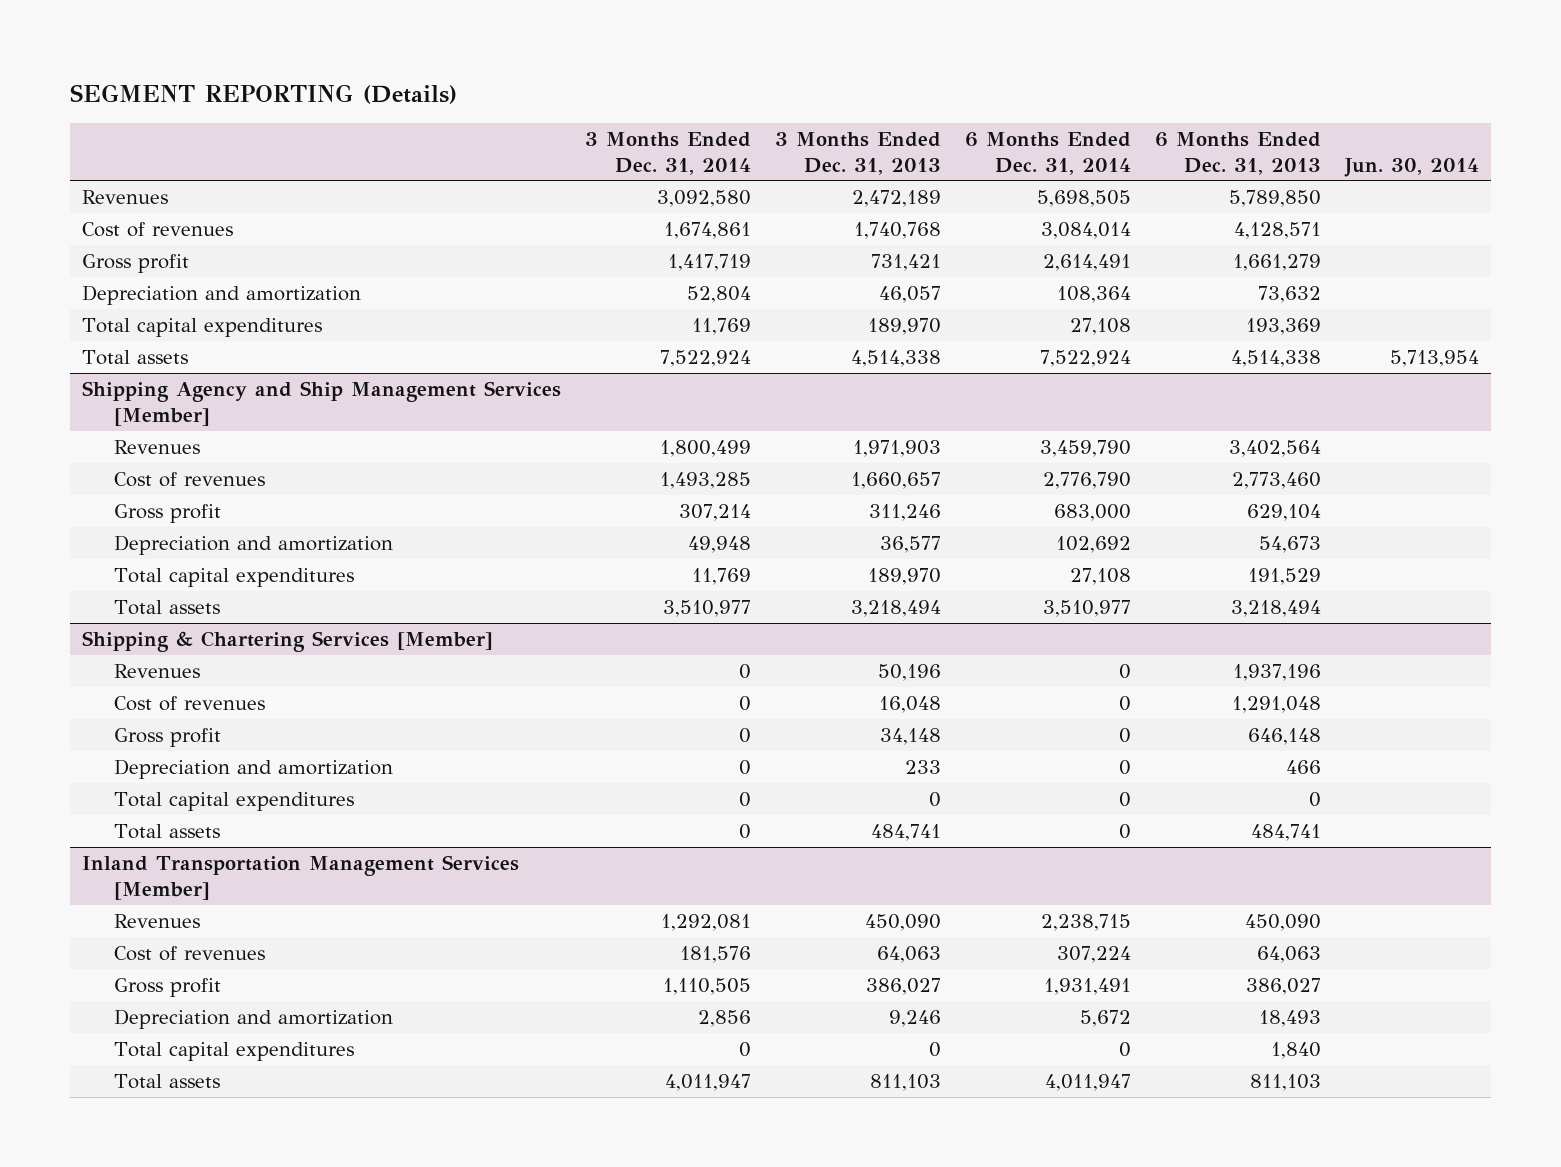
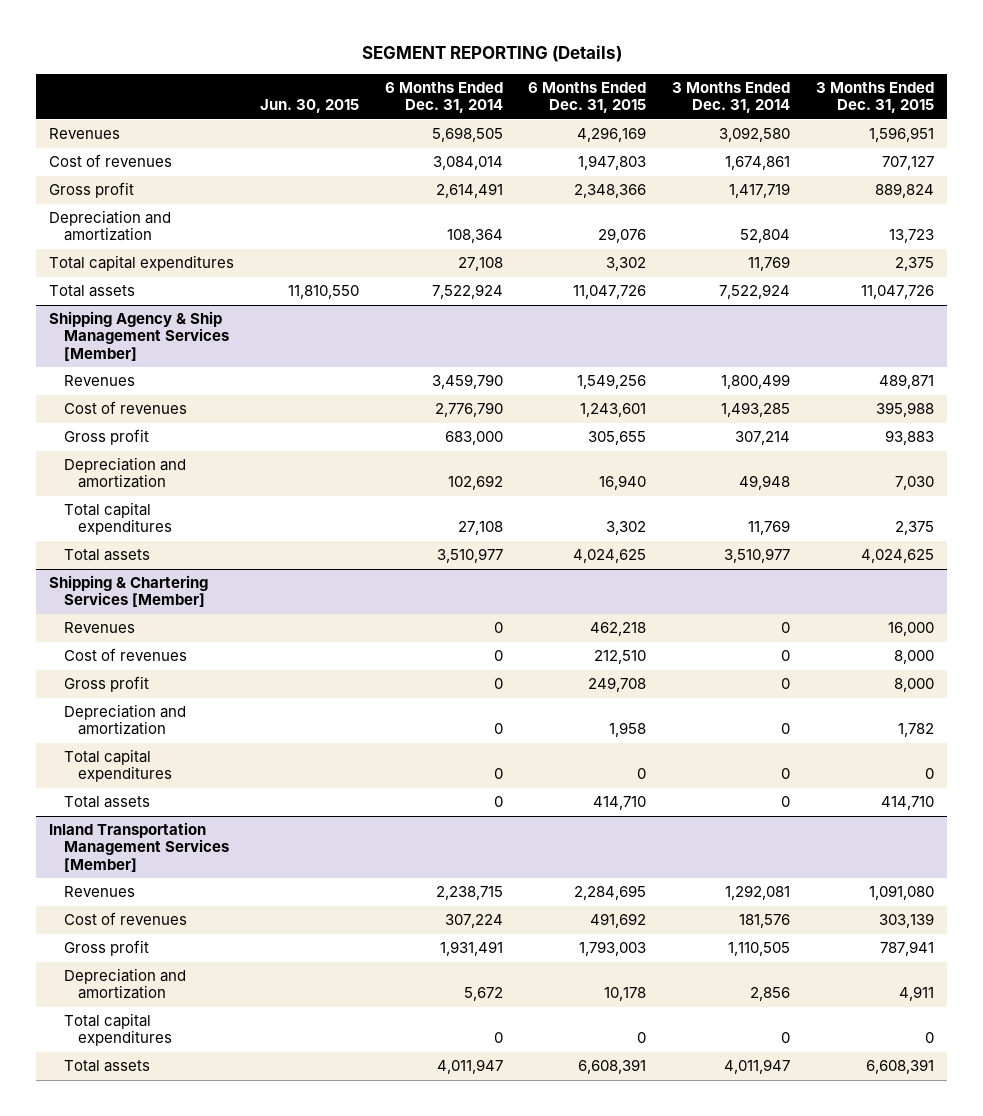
- | 3 Months Ended Dec. 31, 2014 | 3 Months Ended Dec. 31, 2013 | 6 Months Ended Dec. 31, 2014 | 6 Months Ended Dec. 31, 2013 | Jun. 30, 2014
+ | Jun. 30, 2015 | 6 Months Ended Dec. 31, 2014 | 6 Months Ended Dec. 31, 2015 | 3 Months Ended Dec. 31, 2014 | 3 Months Ended Dec. 31, 2015
- Shipping Agency and Ship Management Services [Member]
+ Shipping Agency & Ship Management Services [Member]

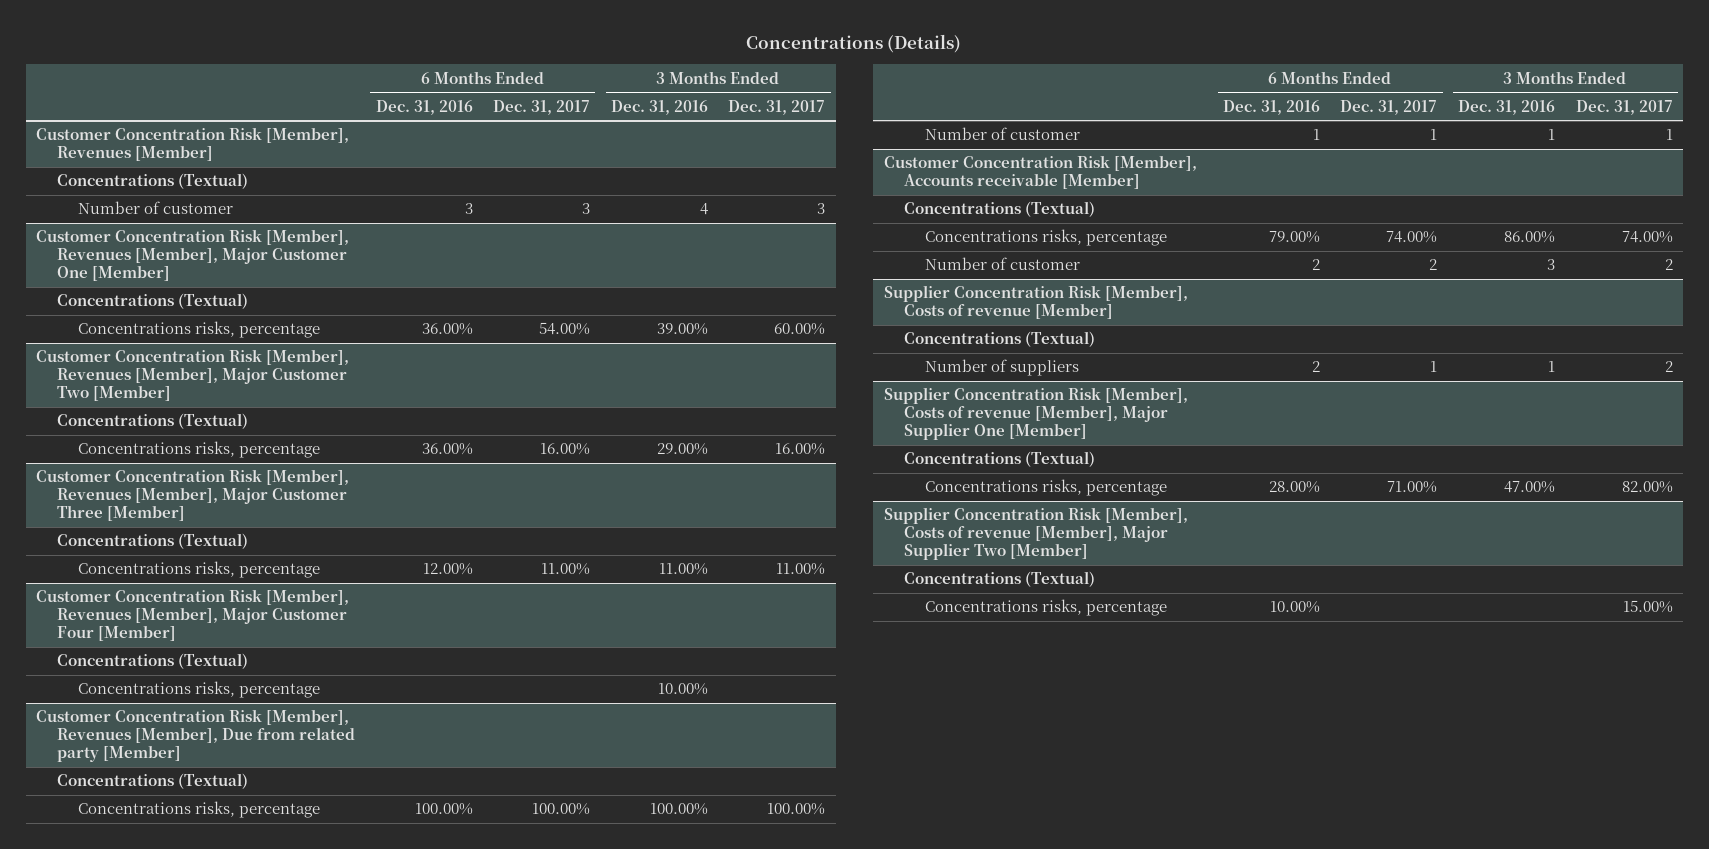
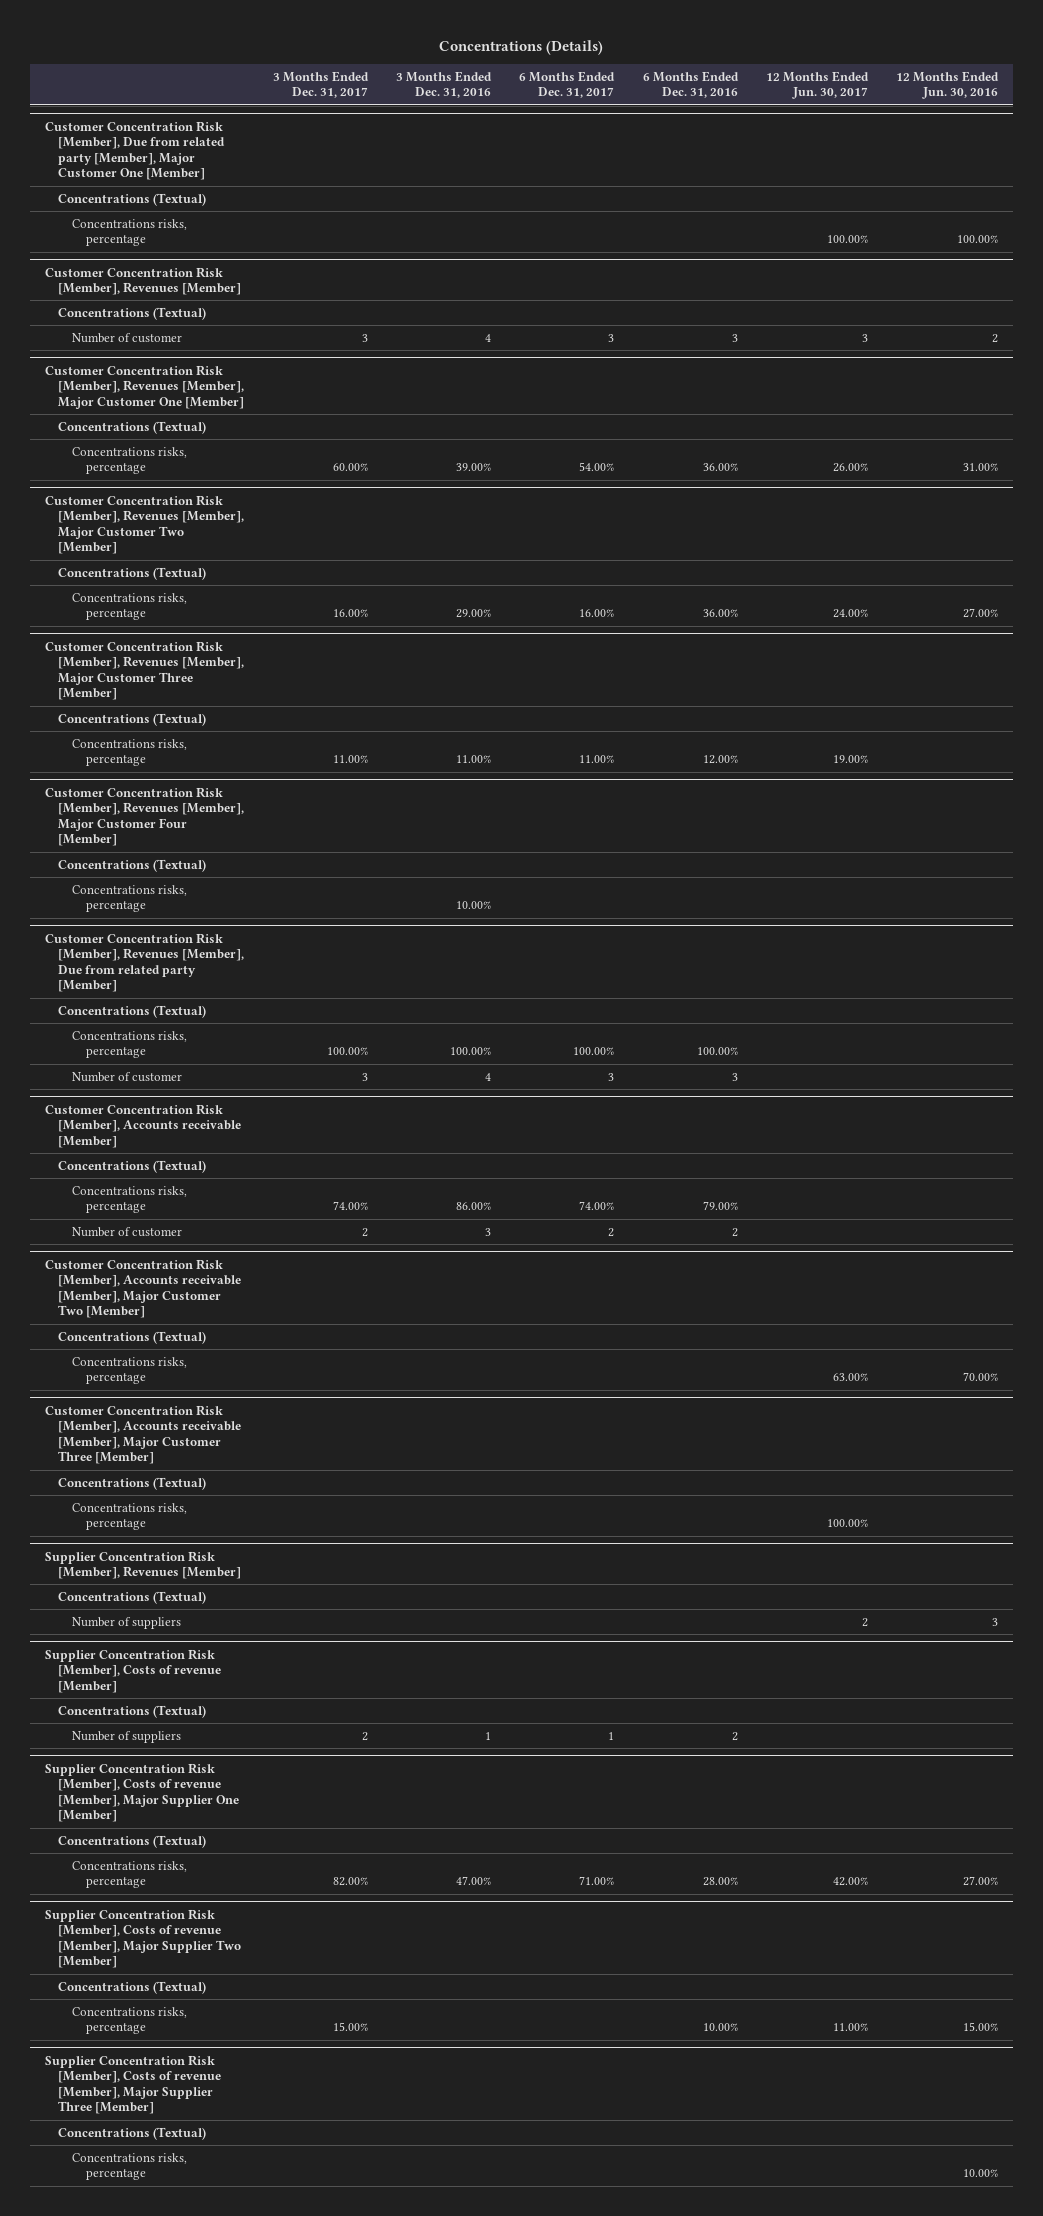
- | 6 Months Ended Dec. 31, 2016 | 6 Months Ended Dec. 31, 2017 | 3 Months Ended Dec. 31, 2016 | 3 Months Ended Dec. 31, 2017
+ | 3 Months Ended Dec. 31, 2017 | 3 Months Ended Dec. 31, 2016 | 6 Months Ended Dec. 31, 2017 | 6 Months Ended Dec. 31, 2016 | 12 Months Ended Jun. 30, 2017 | 12 Months Ended Jun. 30, 2016
+ Customer Concentration Risk [Member], Due from related party [Member], Major Customer One [Member]
+ Concentrations (Textual)
+ Concentrations risks, percentage | | | | | 100.00% | 100.00%
@ Customer Concentration Risk [Member], Revenues [Member], Due from related party [Member]
- Number of customer | 1 | 1 | 1 | 1
+ Number of customer | 3 | 4 | 3 | 3 | |
+ Customer Concentration Risk [Member], Accounts receivable [Member], Major Customer Two [Member]
+ Concentrations (Textual)
+ Concentrations risks, percentage | | | | | 63.00% | 70.00%
+ Customer Concentration Risk [Member], Accounts receivable [Member], Major Customer Three [Member]
+ Concentrations (Textual)
+ Concentrations risks, percentage | | | | | 100.00% |
+ Supplier Concentration Risk [Member], Revenues [Member]
+ Concentrations (Textual)
+ Number of suppliers | | | | | 2 | 3
+ Supplier Concentration Risk [Member], Costs of revenue [Member], Major Supplier Three [Member]
+ Concentrations (Textual)
+ Concentrations risks, percentage | | | | | | 10.00%

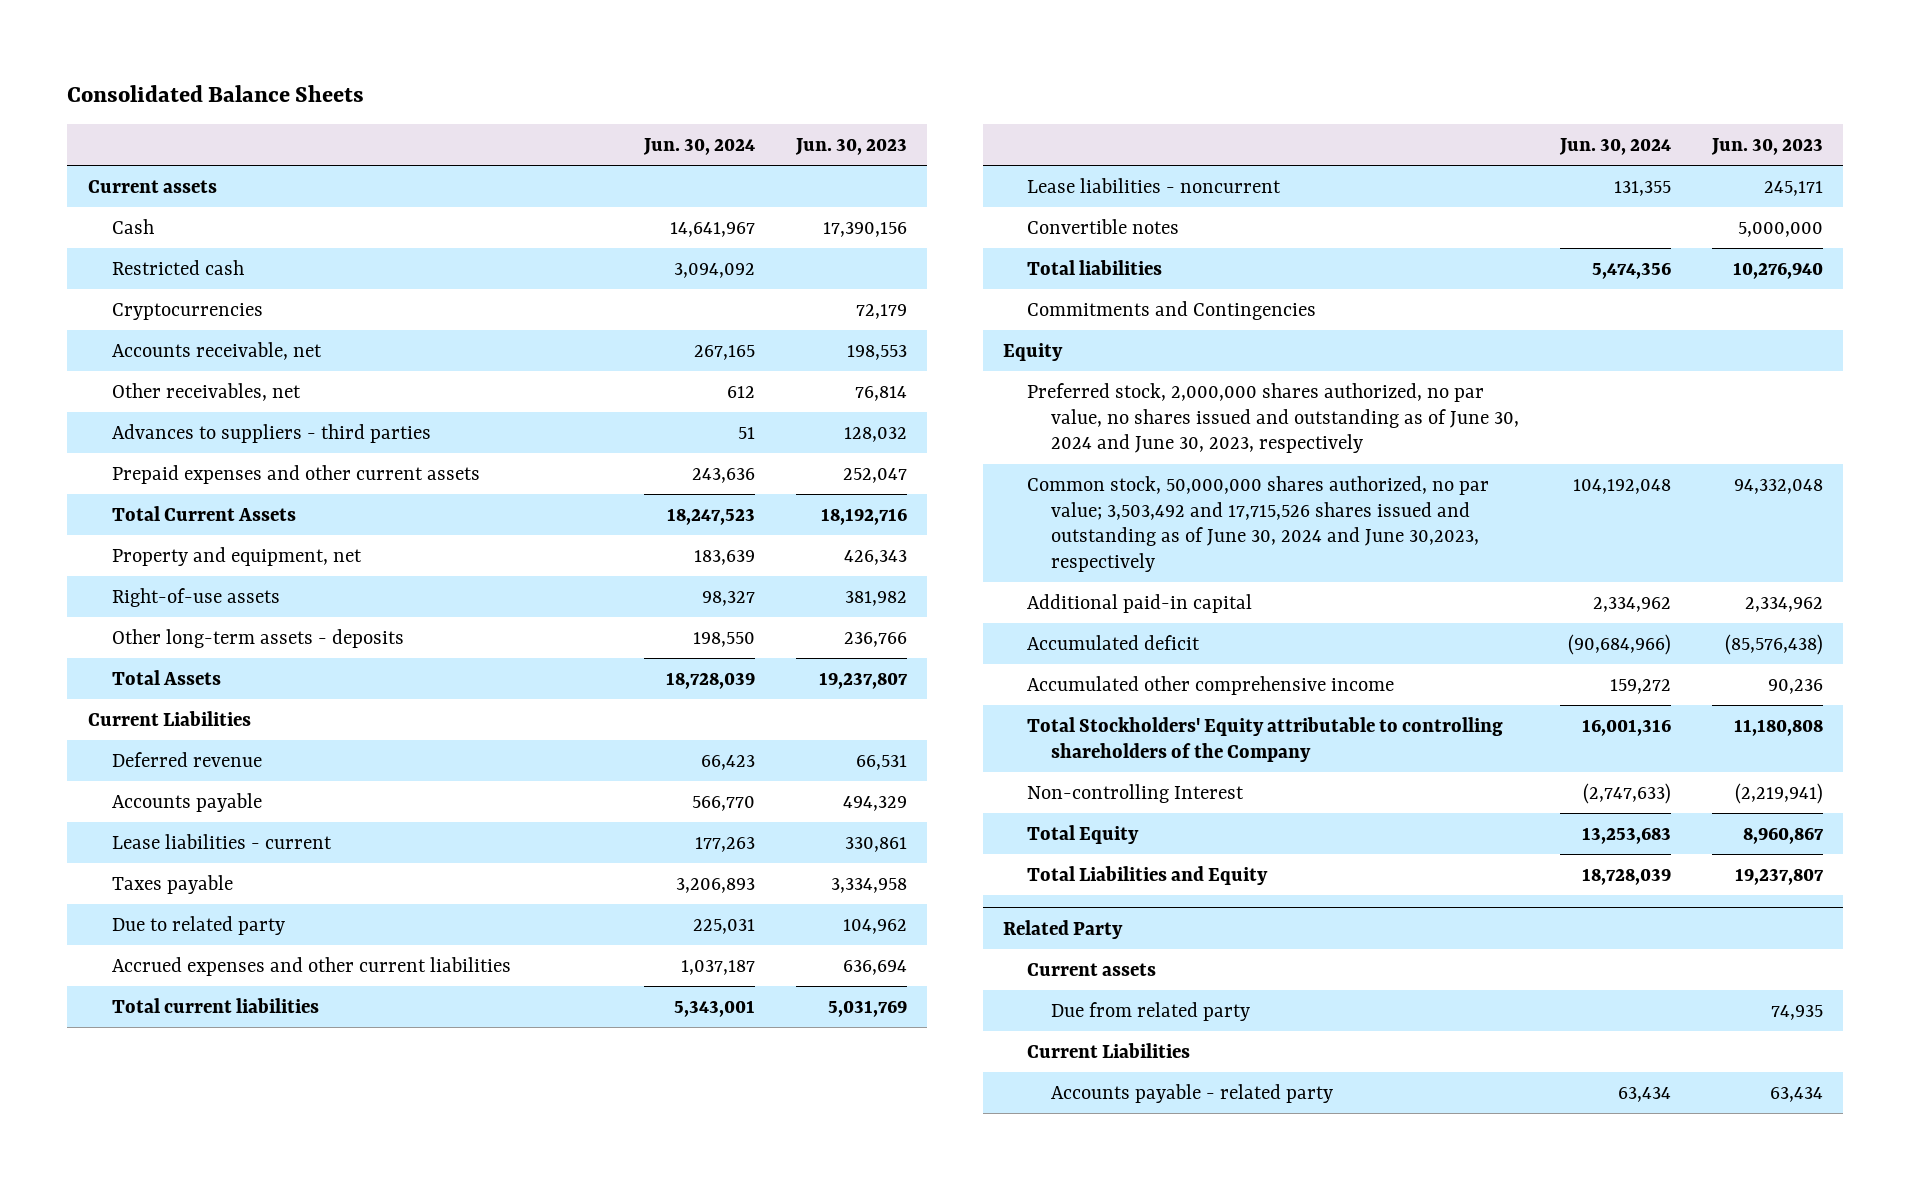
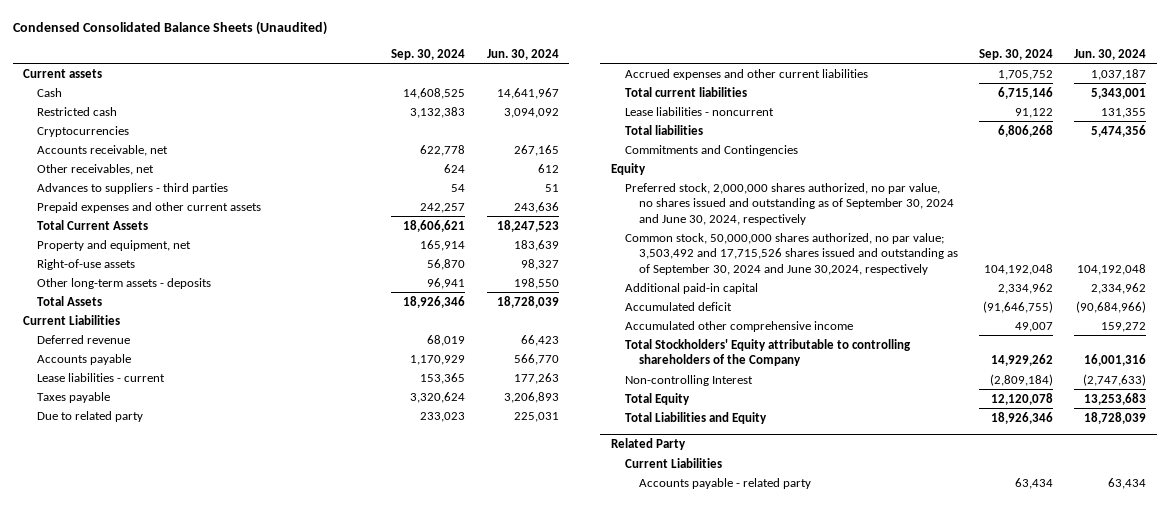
- Consolidated Balance Sheets
+ Condensed Consolidated Balance Sheets (Unaudited)
- | Jun. 30, 2024 | Jun. 30, 2023
+ | Sep. 30, 2024 | Jun. 30, 2024
- Convertible notes | | 5,000,000
- Preferred stock, 2,000,000 shares authorized, no par value, no shares issued and outstanding as of June 30, 2024 and June 30, 2023, respectively
- Common stock, 50,000,000 shares authorized, no par value; 3,503,492 and 17,715,526 shares issued and outstanding as of June 30, 2024 and June 30,2023, respectively | 104,192,048 | 94,332,048
+ Preferred stock, 2,000,000 shares authorized, no par value, no shares issued and outstanding as of September 30, 2024 and June 30, 2024, respectively
+ Common stock, 50,000,000 shares authorized, no par value; 3,503,492 and 17,715,526 shares issued and outstanding as of September 30, 2024 and June 30,2024, respectively | 104,192,048 | 104,192,048
@ Related Party
- Current assets
- Due from related party | | 74,935

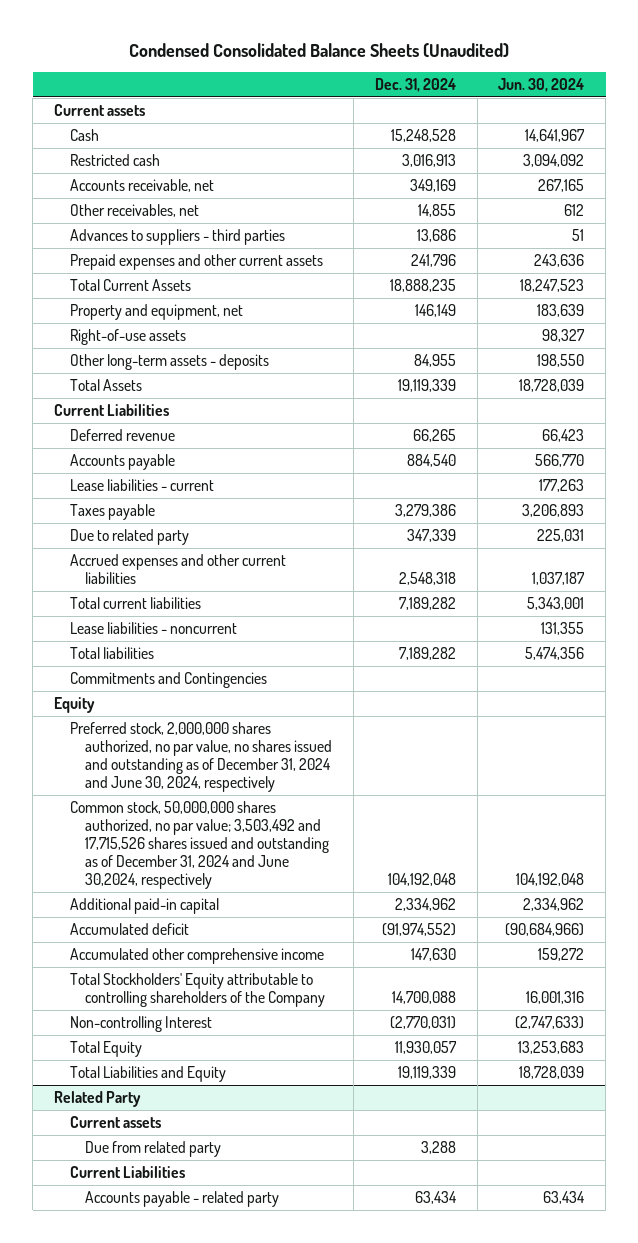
- | Sep. 30, 2024 | Jun. 30, 2024
+ | Dec. 31, 2024 | Jun. 30, 2024
- Cryptocurrencies
- Preferred stock, 2,000,000 shares authorized, no par value, no shares issued and outstanding as of September 30, 2024 and June 30, 2024, respectively
- Common stock, 50,000,000 shares authorized, no par value; 3,503,492 and 17,715,526 shares issued and outstanding as of September 30, 2024 and June 30,2024, respectively | 104,192,048 | 104,192,048
+ Preferred stock, 2,000,000 shares authorized, no par value, no shares issued and outstanding as of December 31, 2024 and June 30, 2024, respectively
+ Common stock, 50,000,000 shares authorized, no par value; 3,503,492 and 17,715,526 shares issued and outstanding as of December 31, 2024 and June 30,2024, respectively | 104,192,048 | 104,192,048
@ Related Party
+ Current assets
+ Due from related party | 3,288 |

